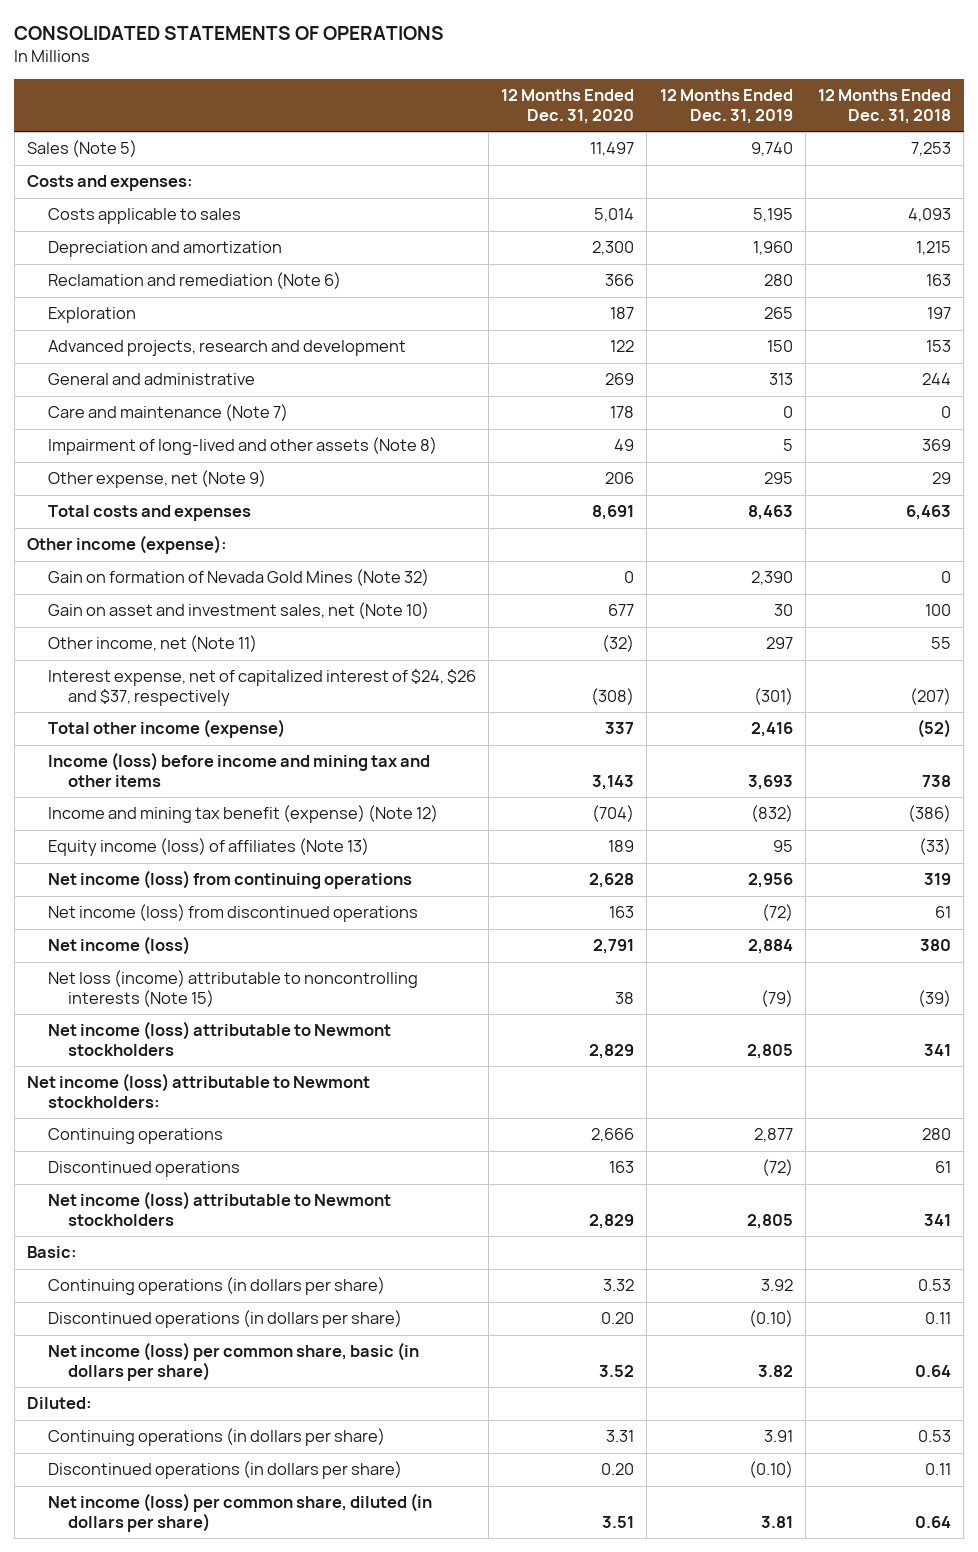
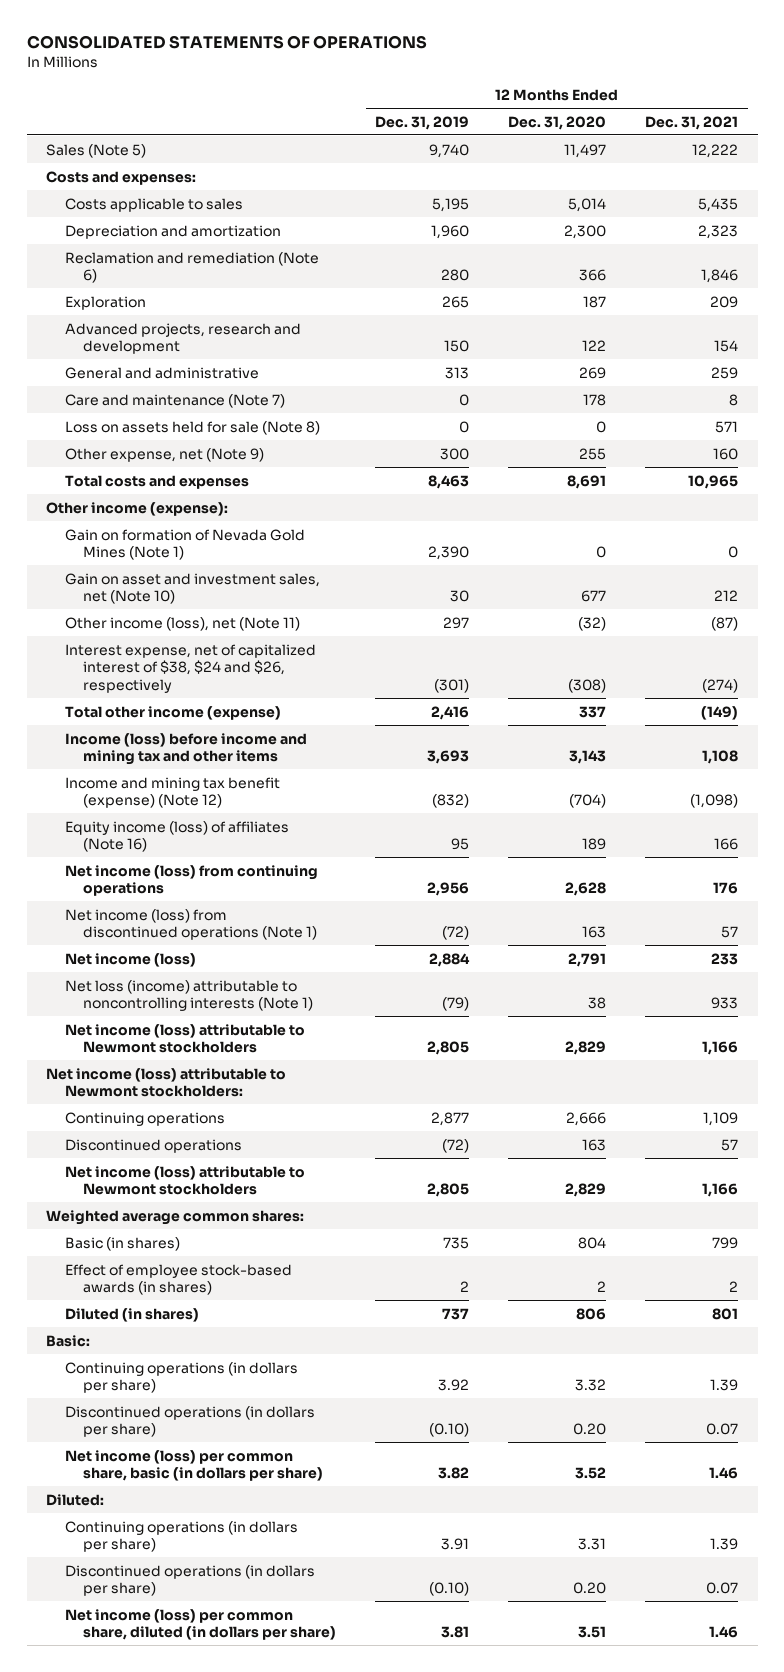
- | 12 Months Ended Dec. 31, 2020 | 12 Months Ended Dec. 31, 2019 | 12 Months Ended Dec. 31, 2018
+ | 12 Months Ended Dec. 31, 2019 | 12 Months Ended Dec. 31, 2020 | 12 Months Ended Dec. 31, 2021
- Impairment of long-lived and other assets (Note 8) | 49 | 5 | 369
- Other expense, net (Note 9) | 206 | 295 | 29
+ Loss on assets held for sale (Note 8) | 0 | 0 | 571
+ Other expense, net (Note 9) | 300 | 255 | 160
- Gain on formation of Nevada Gold Mines (Note 32) | 0 | 2,390 | 0
+ Gain on formation of Nevada Gold Mines (Note 1) | 2,390 | 0 | 0
- Other income, net (Note 11) | (32) | 297 | 55
- Interest expense, net of capitalized interest of $24, $26 and $37, respectively | (308) | (301) | (207)
+ Other income (loss), net (Note 11) | 297 | (32) | (87)
+ Interest expense, net of capitalized interest of $38, $24 and $26, respectively | (301) | (308) | (274)
- Equity income (loss) of affiliates (Note 13) | 189 | 95 | (33)
+ Equity income (loss) of affiliates (Note 16) | 95 | 189 | 166
- Net income (loss) from discontinued operations | 163 | (72) | 61
+ Net income (loss) from discontinued operations (Note 1) | (72) | 163 | 57
- Net loss (income) attributable to noncontrolling interests (Note 15) | 38 | (79) | (39)
+ Net loss (income) attributable to noncontrolling interests (Note 1) | (79) | 38 | 933
+ Weighted average common shares:
+ Basic (in shares) | 735 | 804 | 799
+ Effect of employee stock-based awards (in shares) | 2 | 2 | 2
+ Diluted (in shares) | 737 | 806 | 801

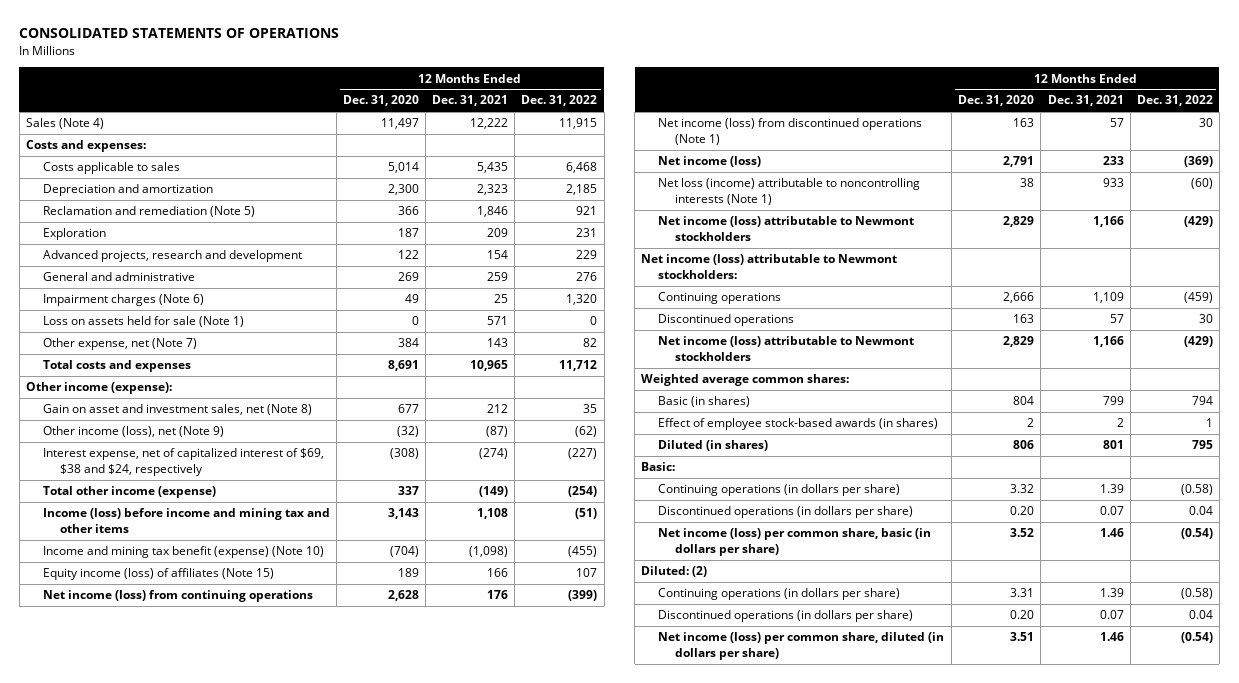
- | 12 Months Ended Dec. 31, 2019 | 12 Months Ended Dec. 31, 2020 | 12 Months Ended Dec. 31, 2021
+ | 12 Months Ended Dec. 31, 2020 | 12 Months Ended Dec. 31, 2021 | 12 Months Ended Dec. 31, 2022
- Sales (Note 5) | 9,740 | 11,497 | 12,222
+ Sales (Note 4) | 11,497 | 12,222 | 11,915
- Reclamation and remediation (Note 6) | 280 | 366 | 1,846
+ Reclamation and remediation (Note 5) | 366 | 1,846 | 921
- Care and maintenance (Note 7) | 0 | 178 | 8
- Loss on assets held for sale (Note 8) | 0 | 0 | 571
- Other expense, net (Note 9) | 300 | 255 | 160
+ Impairment charges (Note 6) | 49 | 25 | 1,320
+ Loss on assets held for sale (Note 1) | 0 | 571 | 0
+ Other expense, net (Note 7) | 384 | 143 | 82
- Gain on formation of Nevada Gold Mines (Note 1) | 2,390 | 0 | 0
- Gain on asset and investment sales, net (Note 10) | 30 | 677 | 212
- Other income (loss), net (Note 11) | 297 | (32) | (87)
- Interest expense, net of capitalized interest of $38, $24 and $26, respectively | (301) | (308) | (274)
+ Gain on asset and investment sales, net (Note 8) | 677 | 212 | 35
+ Other income (loss), net (Note 9) | (32) | (87) | (62)
+ Interest expense, net of capitalized interest of $69, $38 and $24, respectively | (308) | (274) | (227)
- Income and mining tax benefit (expense) (Note 12) | (832) | (704) | (1,098)
- Equity income (loss) of affiliates (Note 16) | 95 | 189 | 166
+ Income and mining tax benefit (expense) (Note 10) | (704) | (1,098) | (455)
+ Equity income (loss) of affiliates (Note 15) | 189 | 166 | 107
- Diluted:
+ Diluted: (2)

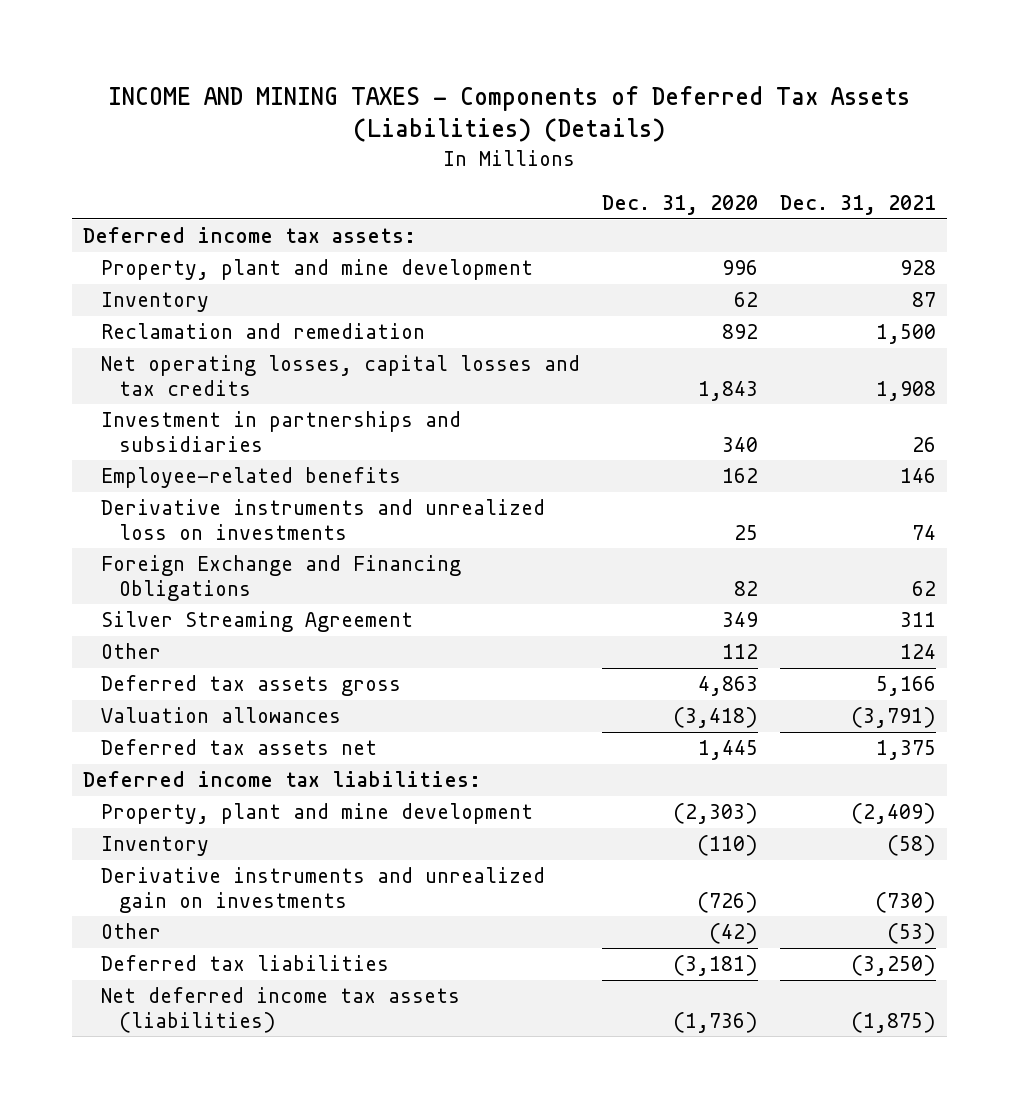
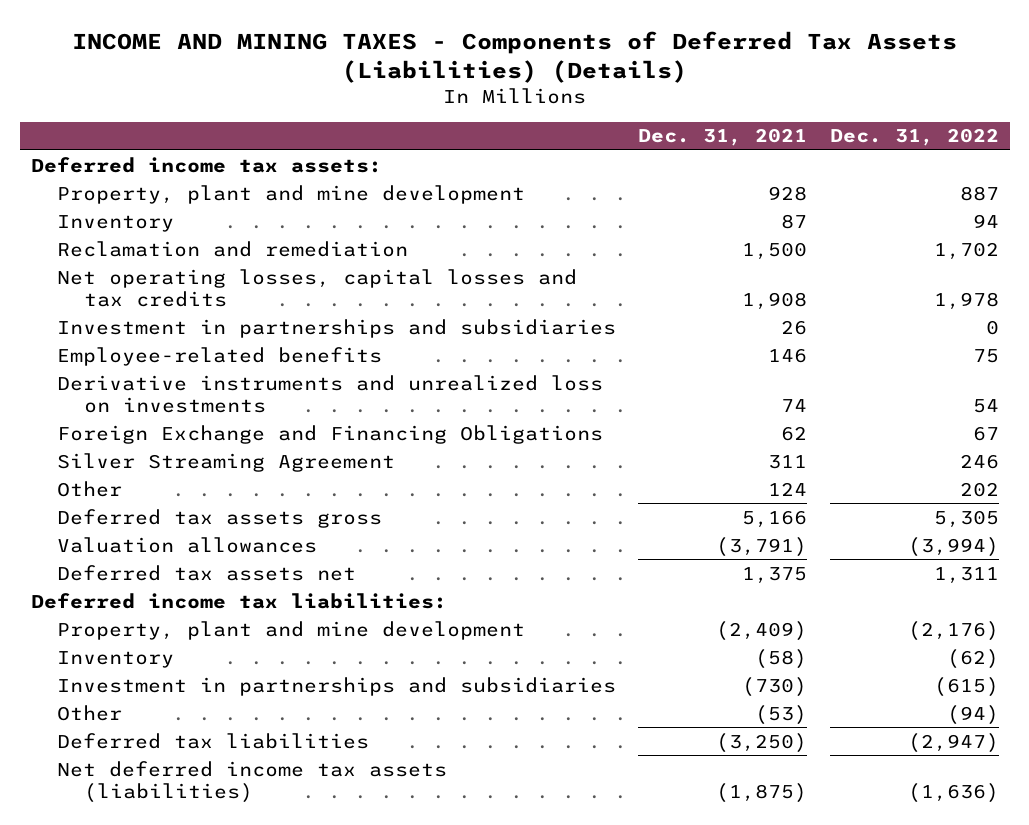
- | Dec. 31, 2020 | Dec. 31, 2021
+ | Dec. 31, 2021 | Dec. 31, 2022
- Derivative instruments and unrealized gain on investments | (726) | (730)
+ Investment in partnerships and subsidiaries | (730) | (615)

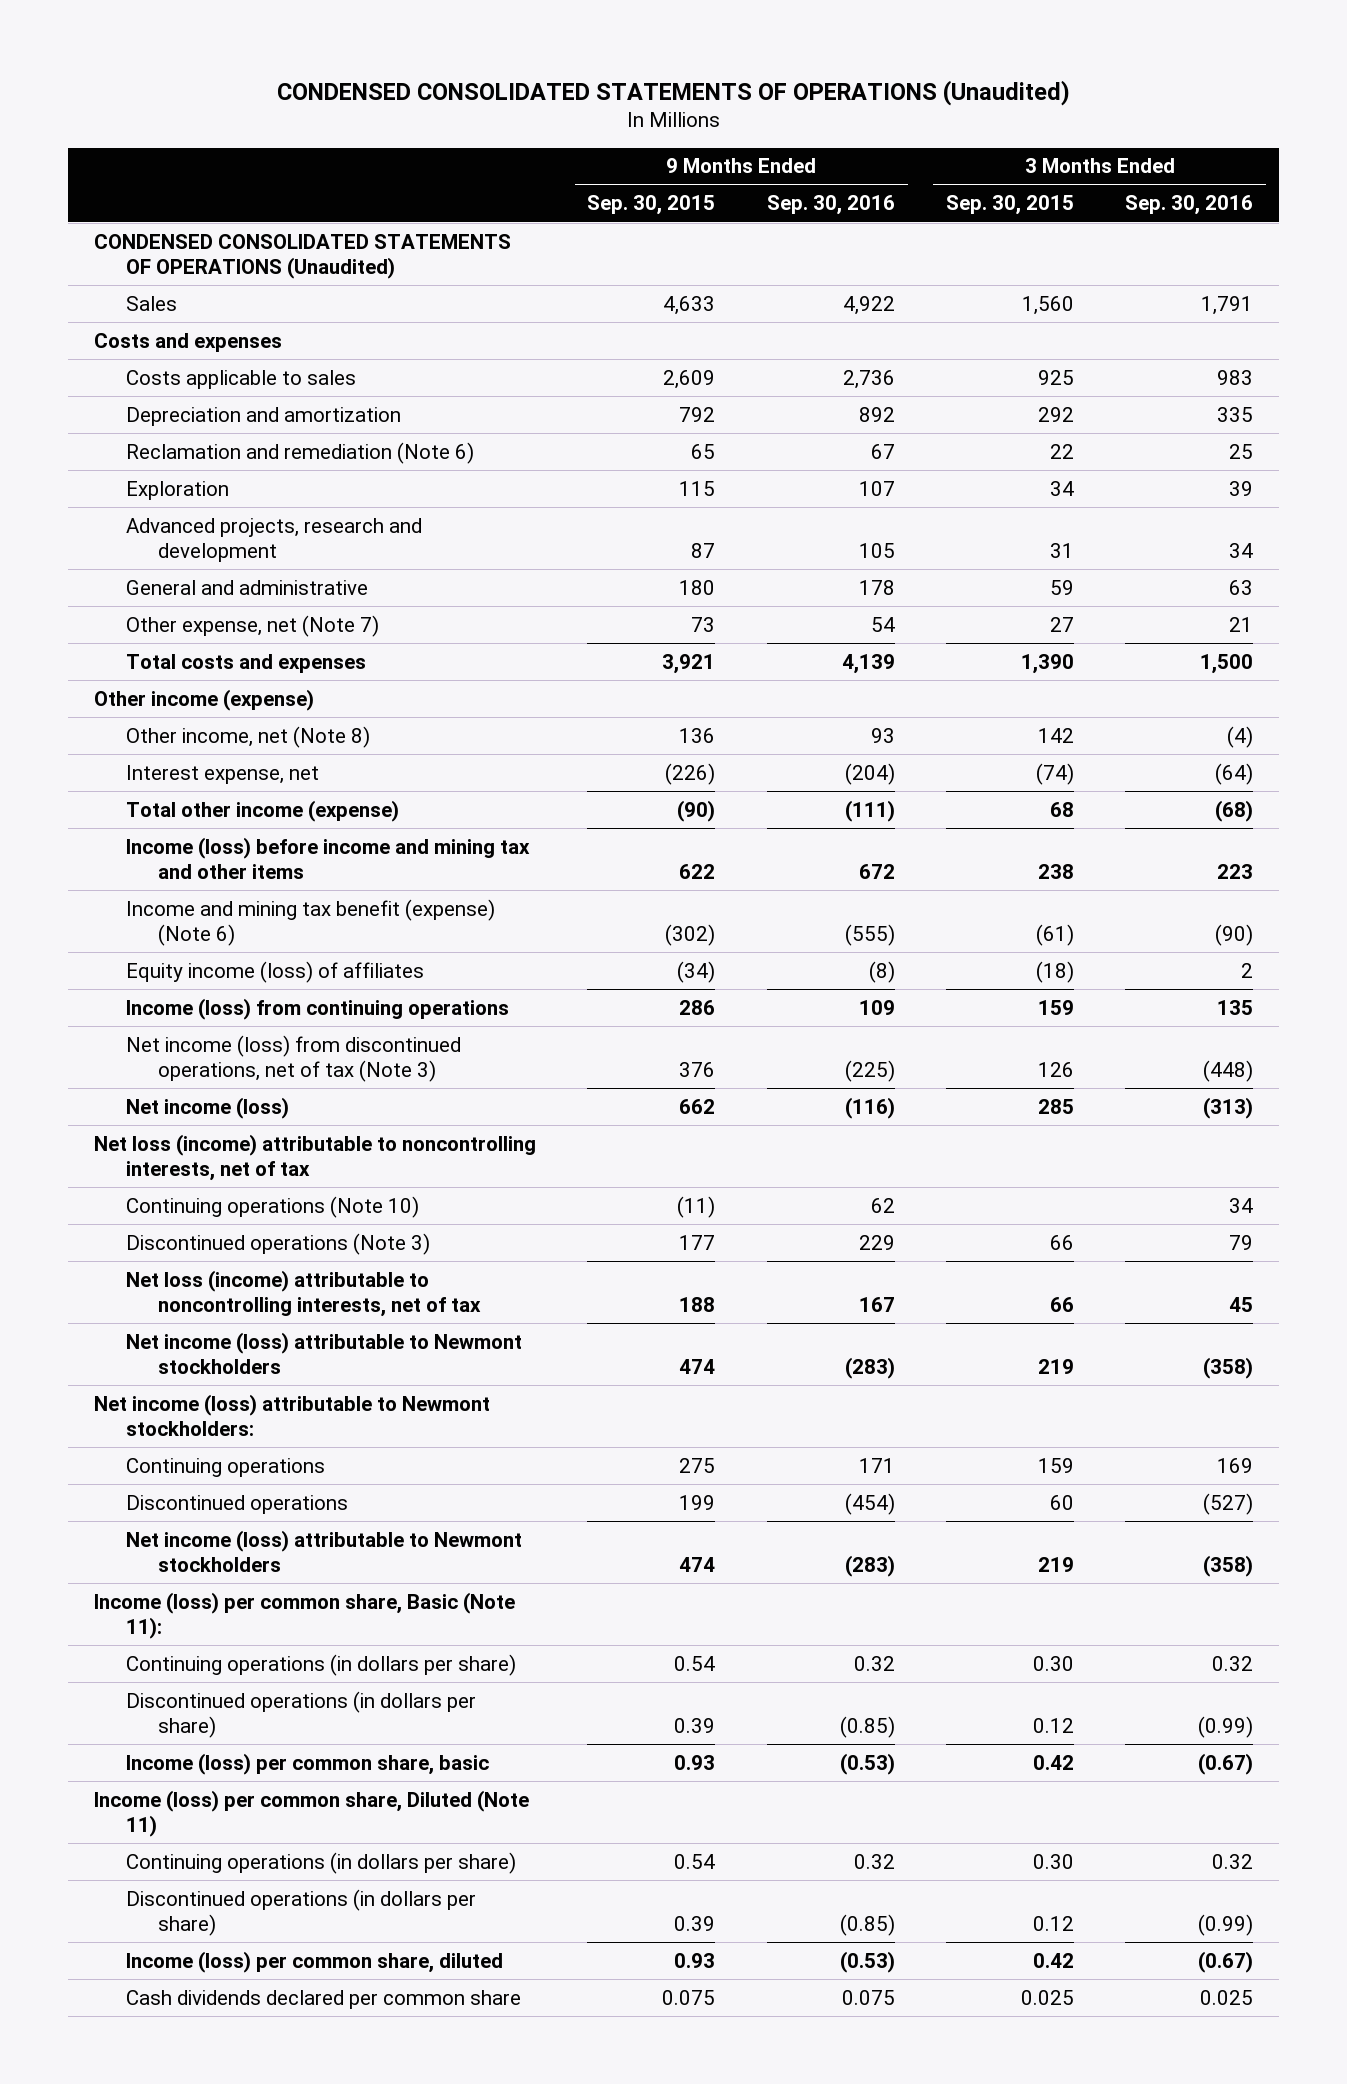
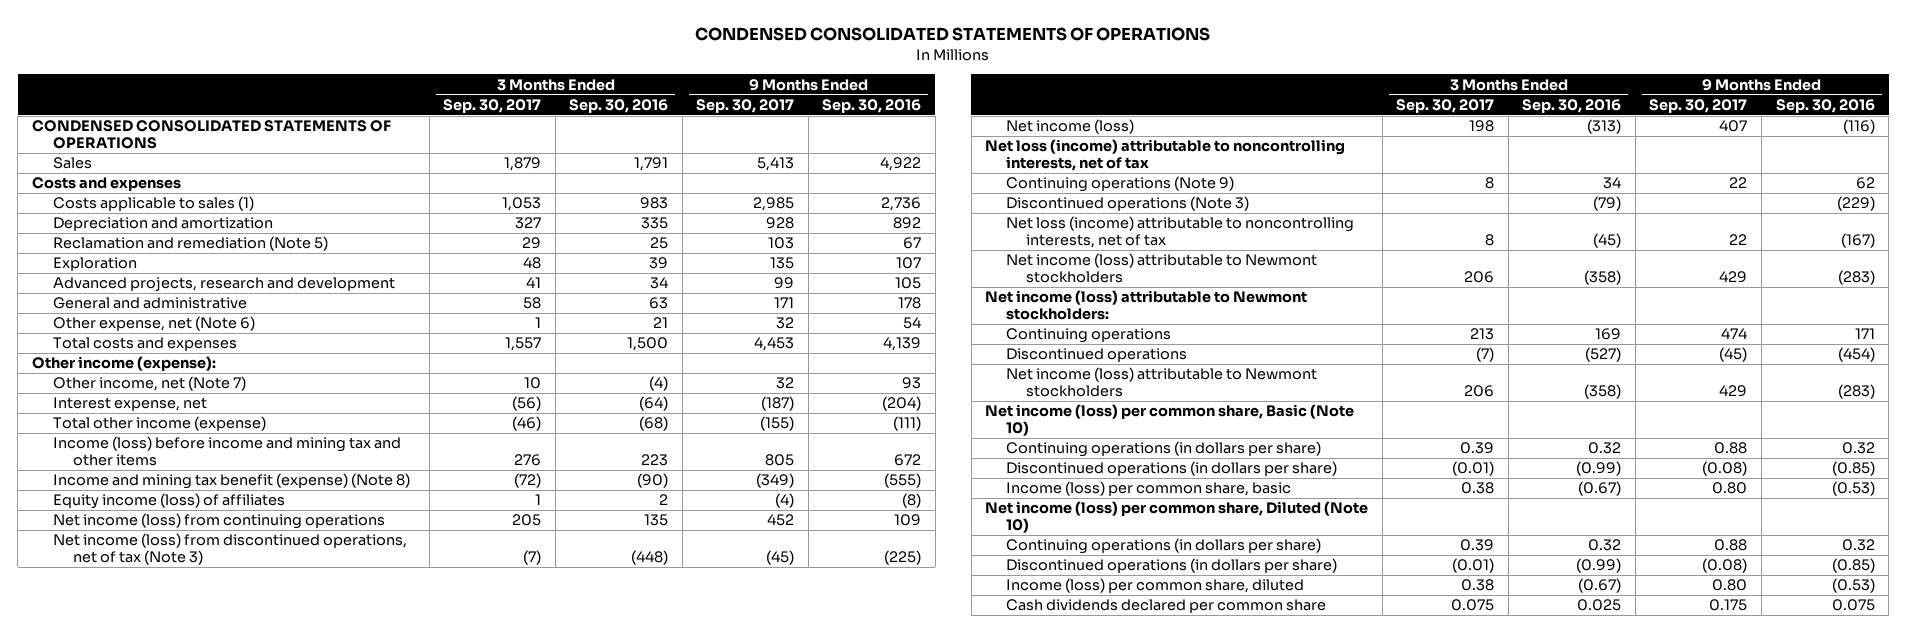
- CONDENSED CONSOLIDATED STATEMENTS OF OPERATIONS (Unaudited)
+ CONDENSED CONSOLIDATED STATEMENTS OF OPERATIONS
- | 9 Months Ended Sep. 30, 2015 | 9 Months Ended Sep. 30, 2016 | 3 Months Ended Sep. 30, 2015 | 3 Months Ended Sep. 30, 2016
+ | 3 Months Ended Sep. 30, 2017 | 3 Months Ended Sep. 30, 2016 | 9 Months Ended Sep. 30, 2017 | 9 Months Ended Sep. 30, 2016
- CONDENSED CONSOLIDATED STATEMENTS OF OPERATIONS (Unaudited)
+ CONDENSED CONSOLIDATED STATEMENTS OF OPERATIONS
- Costs applicable to sales | 2,609 | 2,736 | 925 | 983
+ Costs applicable to sales (1) | 1,053 | 983 | 2,985 | 2,736
- Reclamation and remediation (Note 6) | 65 | 67 | 22 | 25
+ Reclamation and remediation (Note 5) | 29 | 25 | 103 | 67
- Other expense, net (Note 7) | 73 | 54 | 27 | 21
+ Other expense, net (Note 6) | 1 | 21 | 32 | 54
- Other income (expense)
- Other income, net (Note 8) | 136 | 93 | 142 | (4)
+ Other income (expense):
+ Other income, net (Note 7) | 10 | (4) | 32 | 93
- Income and mining tax benefit (expense) (Note 6) | (302) | (555) | (61) | (90)
+ Income and mining tax benefit (expense) (Note 8) | (72) | (90) | (349) | (555)
- Income (loss) from continuing operations | 286 | 109 | 159 | 135
+ Net income (loss) from continuing operations | 205 | 135 | 452 | 109
- Continuing operations (Note 10) | (11) | 62 | | 34
- Discontinued operations (Note 3) | 177 | 229 | 66 | 79
- Net loss (income) attributable to noncontrolling interests, net of tax | 188 | 167 | 66 | 45
+ Continuing operations (Note 9) | 8 | 34 | 22 | 62
+ Discontinued operations (Note 3) | | (79) | | (229)
+ Net loss (income) attributable to noncontrolling interests, net of tax | 8 | (45) | 22 | (167)
- Income (loss) per common share, Basic (Note 11):
+ Net income (loss) per common share, Basic (Note 10)
- Income (loss) per common share, Diluted (Note 11)
+ Net income (loss) per common share, Diluted (Note 10)

